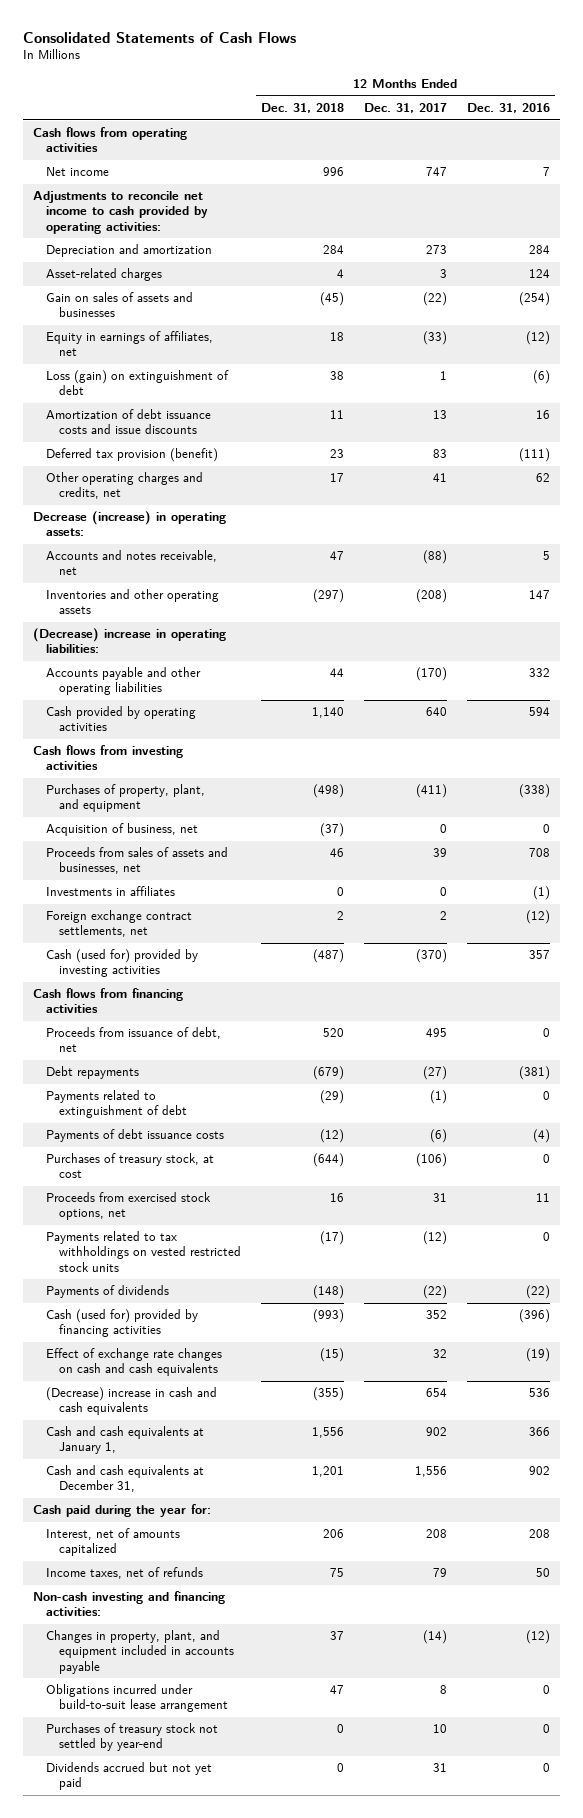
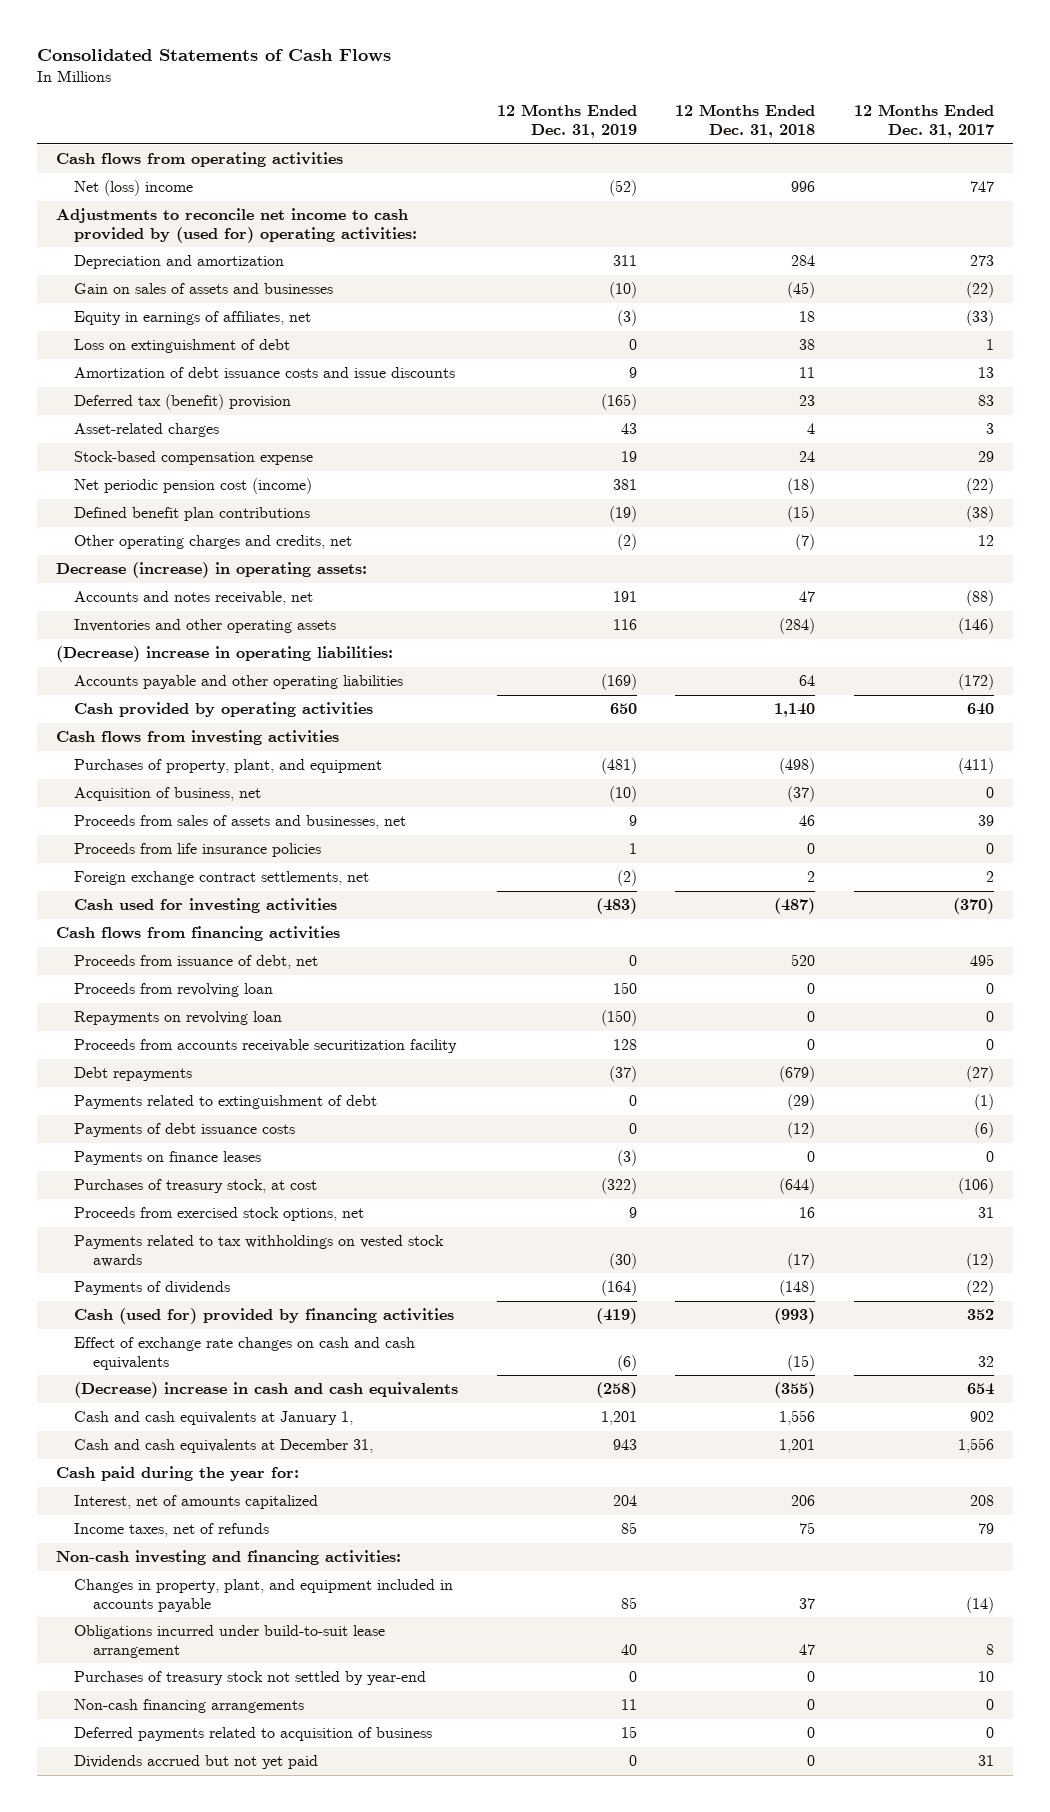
- | 12 Months Ended Dec. 31, 2018 | 12 Months Ended Dec. 31, 2017 | 12 Months Ended Dec. 31, 2016
+ | 12 Months Ended Dec. 31, 2019 | 12 Months Ended Dec. 31, 2018 | 12 Months Ended Dec. 31, 2017
- Net income | 996 | 747 | 7
- Adjustments to reconcile net income to cash provided by operating activities:
+ Net (loss) income | (52) | 996 | 747
+ Adjustments to reconcile net income to cash provided by (used for) operating activities:
- Loss (gain) on extinguishment of debt | 38 | 1 | (6)
+ Loss on extinguishment of debt | 0 | 38 | 1
- Deferred tax provision (benefit) | 23 | 83 | (111)
- Other operating charges and credits, net | 17 | 41 | 62
+ Deferred tax (benefit) provision | (165) | 23 | 83
moved down: Asset-related charges | 43 | 4 | 3
+ Stock-based compensation expense | 19 | 24 | 29
+ Net periodic pension cost (income) | 381 | (18) | (22)
+ Defined benefit plan contributions | (19) | (15) | (38)
+ Other operating charges and credits, net | (2) | (7) | 12
- Inventories and other operating assets | (297) | (208) | 147
+ Inventories and other operating assets | 116 | (284) | (146)
- Accounts payable and other operating liabilities | 44 | (170) | 332
+ Accounts payable and other operating liabilities | (169) | 64 | (172)
- Investments in affiliates | 0 | 0 | (1)
+ Proceeds from life insurance policies | 1 | 0 | 0
- Cash (used for) provided by investing activities | (487) | (370) | 357
+ Cash used for investing activities | (483) | (487) | (370)
+ Proceeds from revolving loan | 150 | 0 | 0
+ Repayments on revolving loan | (150) | 0 | 0
+ Proceeds from accounts receivable securitization facility | 128 | 0 | 0
+ Payments on finance leases | (3) | 0 | 0
- Payments related to tax withholdings on vested restricted stock units | (17) | (12) | 0
+ Payments related to tax withholdings on vested stock awards | (30) | (17) | (12)
+ Non-cash financing arrangements | 11 | 0 | 0
+ Deferred payments related to acquisition of business | 15 | 0 | 0

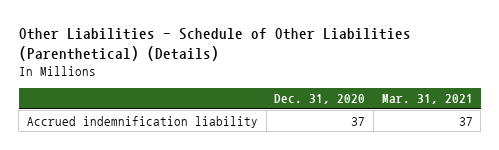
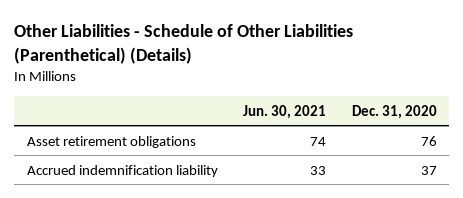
- | Dec. 31, 2020 | Mar. 31, 2021
+ | Jun. 30, 2021 | Dec. 31, 2020
+ Asset retirement obligations | 74 | 76

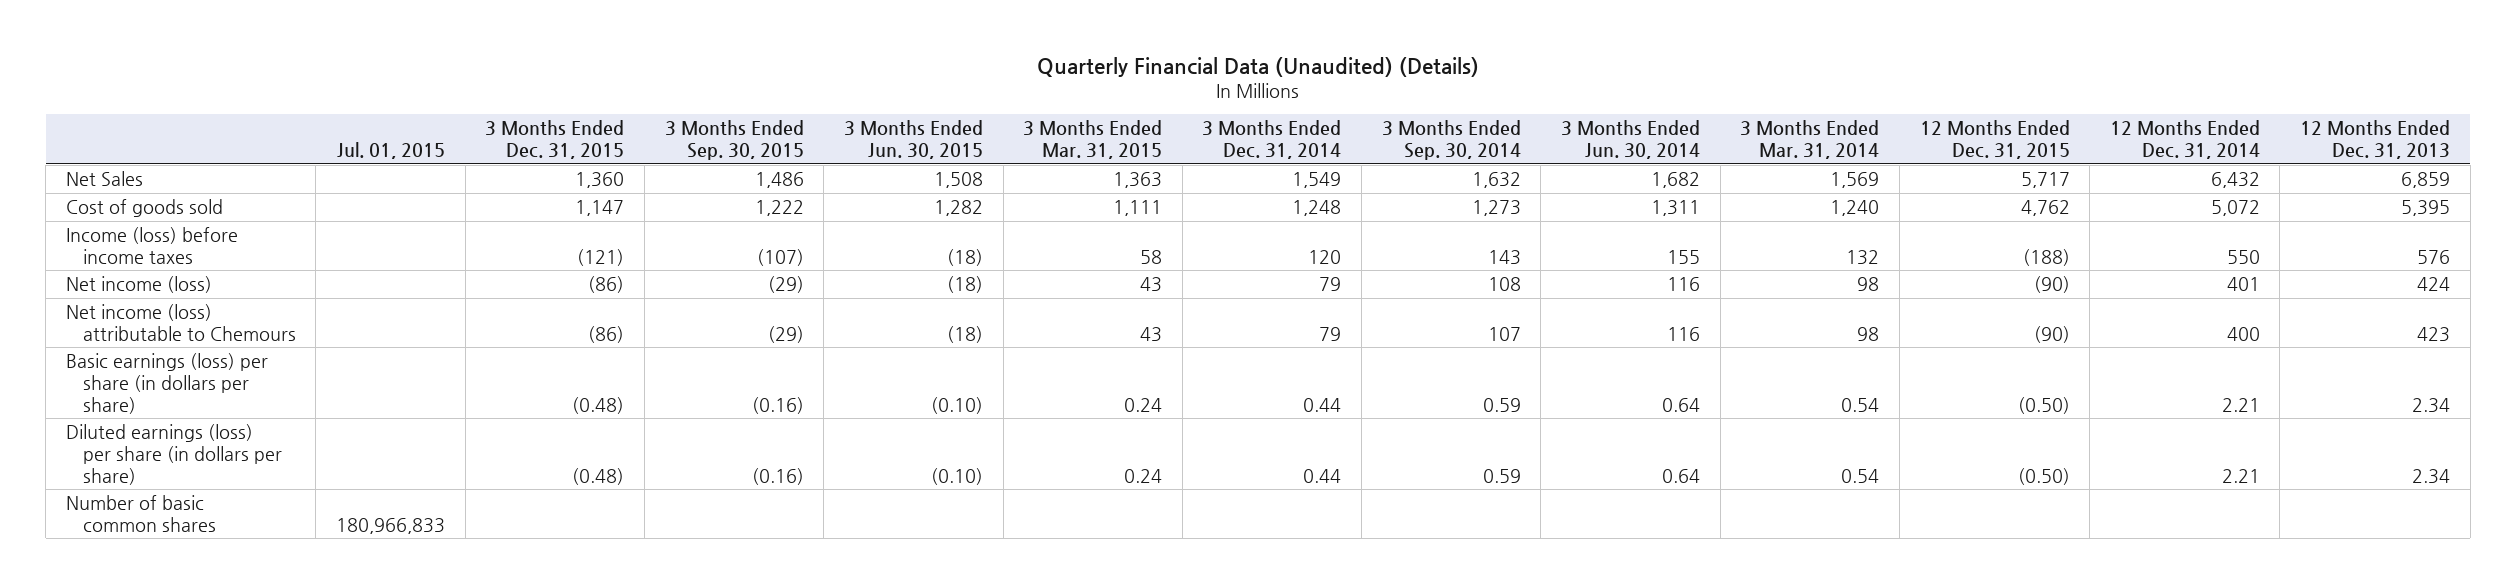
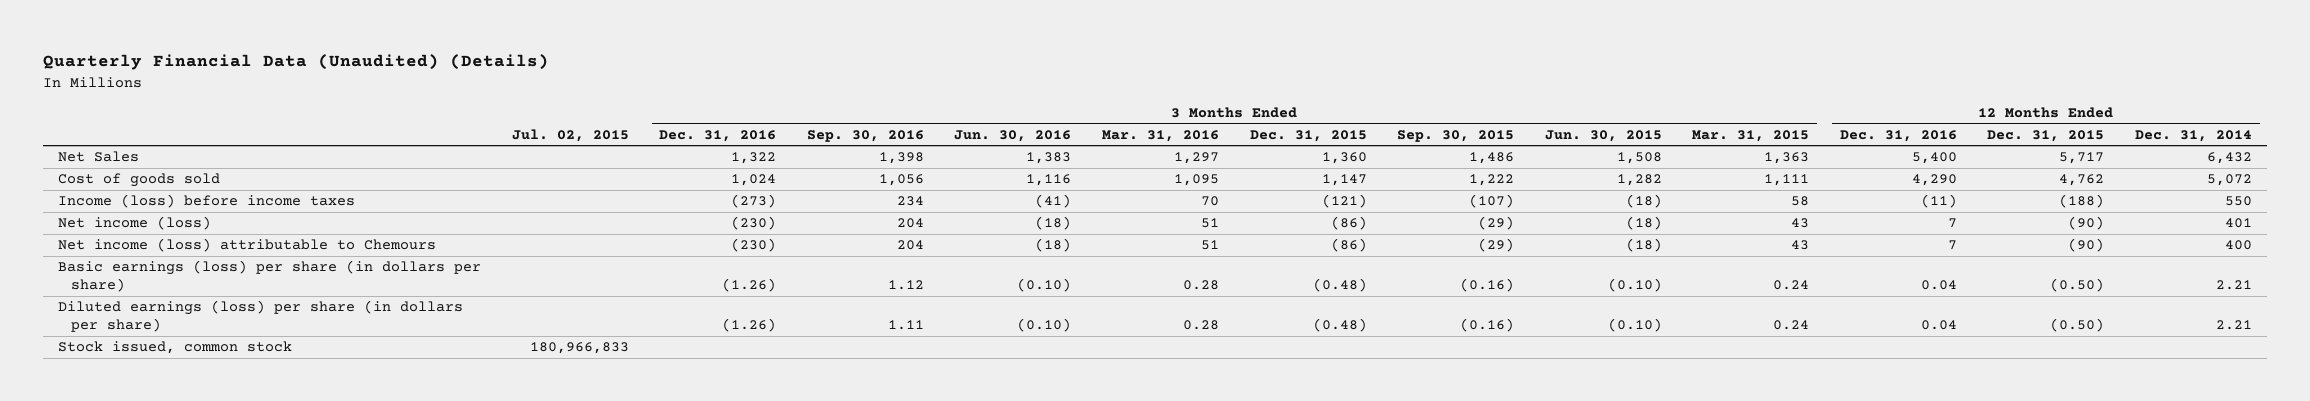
- | Jul. 01, 2015 | 3 Months Ended Dec. 31, 2015 | 3 Months Ended Sep. 30, 2015 | 3 Months Ended Jun. 30, 2015 | 3 Months Ended Mar. 31, 2015 | 3 Months Ended Dec. 31, 2014 | 3 Months Ended Sep. 30, 2014 | 3 Months Ended Jun. 30, 2014 | 3 Months Ended Mar. 31, 2014 | 12 Months Ended Dec. 31, 2015 | 12 Months Ended Dec. 31, 2014 | 12 Months Ended Dec. 31, 2013
+ | Jul. 02, 2015 | 3 Months Ended Dec. 31, 2016 | 3 Months Ended Sep. 30, 2016 | 3 Months Ended Jun. 30, 2016 | 3 Months Ended Mar. 31, 2016 | 3 Months Ended Dec. 31, 2015 | 3 Months Ended Sep. 30, 2015 | 3 Months Ended Jun. 30, 2015 | 3 Months Ended Mar. 31, 2015 | 12 Months Ended Dec. 31, 2016 | 12 Months Ended Dec. 31, 2015 | 12 Months Ended Dec. 31, 2014
- Number of basic common shares | 180,966,833 | | | | | | | | | | |
+ Stock issued, common stock | 180,966,833 | | | | | | | | | | |

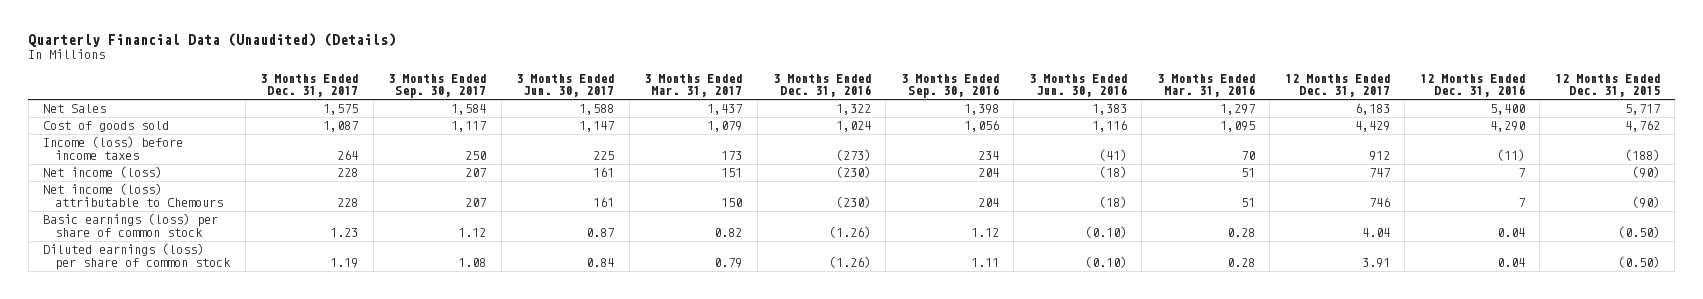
- | Jul. 02, 2015 | 3 Months Ended Dec. 31, 2016 | 3 Months Ended Sep. 30, 2016 | 3 Months Ended Jun. 30, 2016 | 3 Months Ended Mar. 31, 2016 | 3 Months Ended Dec. 31, 2015 | 3 Months Ended Sep. 30, 2015 | 3 Months Ended Jun. 30, 2015 | 3 Months Ended Mar. 31, 2015 | 12 Months Ended Dec. 31, 2016 | 12 Months Ended Dec. 31, 2015 | 12 Months Ended Dec. 31, 2014
+ | 3 Months Ended Dec. 31, 2017 | 3 Months Ended Sep. 30, 2017 | 3 Months Ended Jun. 30, 2017 | 3 Months Ended Mar. 31, 2017 | 3 Months Ended Dec. 31, 2016 | 3 Months Ended Sep. 30, 2016 | 3 Months Ended Jun. 30, 2016 | 3 Months Ended Mar. 31, 2016 | 12 Months Ended Dec. 31, 2017 | 12 Months Ended Dec. 31, 2016 | 12 Months Ended Dec. 31, 2015
- Basic earnings (loss) per share (in dollars per share) | | (1.26) | 1.12 | (0.10) | 0.28 | (0.48) | (0.16) | (0.10) | 0.24 | 0.04 | (0.50) | 2.21
- Diluted earnings (loss) per share (in dollars per share) | | (1.26) | 1.11 | (0.10) | 0.28 | (0.48) | (0.16) | (0.10) | 0.24 | 0.04 | (0.50) | 2.21
- Stock issued, common stock | 180,966,833 | | | | | | | | | | |
+ Basic earnings (loss) per share of common stock | 1.23 | 1.12 | 0.87 | 0.82 | (1.26) | 1.12 | (0.10) | 0.28 | 4.04 | 0.04 | (0.50)
+ Diluted earnings (loss) per share of common stock | 1.19 | 1.08 | 0.84 | 0.79 | (1.26) | 1.11 | (0.10) | 0.28 | 3.91 | 0.04 | (0.50)

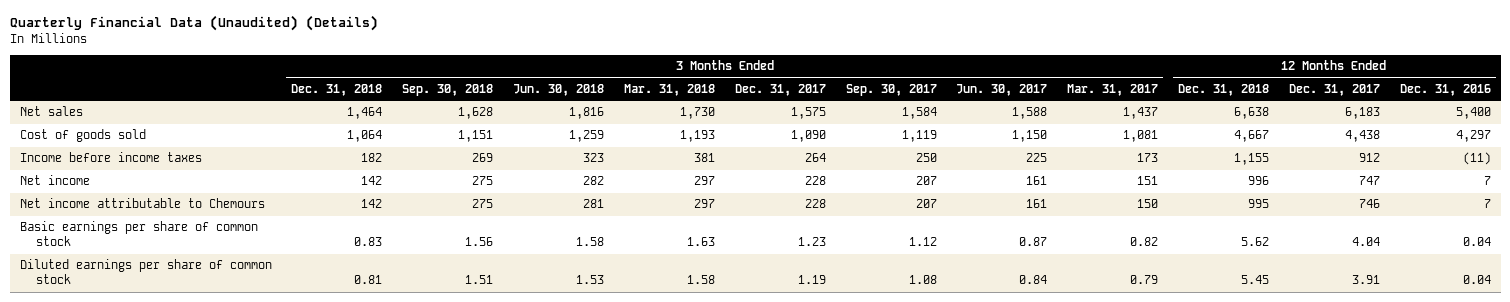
- | 3 Months Ended Dec. 31, 2017 | 3 Months Ended Sep. 30, 2017 | 3 Months Ended Jun. 30, 2017 | 3 Months Ended Mar. 31, 2017 | 3 Months Ended Dec. 31, 2016 | 3 Months Ended Sep. 30, 2016 | 3 Months Ended Jun. 30, 2016 | 3 Months Ended Mar. 31, 2016 | 12 Months Ended Dec. 31, 2017 | 12 Months Ended Dec. 31, 2016 | 12 Months Ended Dec. 31, 2015
+ | 3 Months Ended Dec. 31, 2018 | 3 Months Ended Sep. 30, 2018 | 3 Months Ended Jun. 30, 2018 | 3 Months Ended Mar. 31, 2018 | 3 Months Ended Dec. 31, 2017 | 3 Months Ended Sep. 30, 2017 | 3 Months Ended Jun. 30, 2017 | 3 Months Ended Mar. 31, 2017 | 12 Months Ended Dec. 31, 2018 | 12 Months Ended Dec. 31, 2017 | 12 Months Ended Dec. 31, 2016
- Net Sales | 1,575 | 1,584 | 1,588 | 1,437 | 1,322 | 1,398 | 1,383 | 1,297 | 6,183 | 5,400 | 5,717
- Cost of goods sold | 1,087 | 1,117 | 1,147 | 1,079 | 1,024 | 1,056 | 1,116 | 1,095 | 4,429 | 4,290 | 4,762
- Income (loss) before income taxes | 264 | 250 | 225 | 173 | (273) | 234 | (41) | 70 | 912 | (11) | (188)
- Net income (loss) | 228 | 207 | 161 | 151 | (230) | 204 | (18) | 51 | 747 | 7 | (90)
- Net income (loss) attributable to Chemours | 228 | 207 | 161 | 150 | (230) | 204 | (18) | 51 | 746 | 7 | (90)
- Basic earnings (loss) per share of common stock | 1.23 | 1.12 | 0.87 | 0.82 | (1.26) | 1.12 | (0.10) | 0.28 | 4.04 | 0.04 | (0.50)
- Diluted earnings (loss) per share of common stock | 1.19 | 1.08 | 0.84 | 0.79 | (1.26) | 1.11 | (0.10) | 0.28 | 3.91 | 0.04 | (0.50)
+ Net sales | 1,464 | 1,628 | 1,816 | 1,730 | 1,575 | 1,584 | 1,588 | 1,437 | 6,638 | 6,183 | 5,400
+ Cost of goods sold | 1,064 | 1,151 | 1,259 | 1,193 | 1,090 | 1,119 | 1,150 | 1,081 | 4,667 | 4,438 | 4,297
+ Income before income taxes | 182 | 269 | 323 | 381 | 264 | 250 | 225 | 173 | 1,155 | 912 | (11)
+ Net income | 142 | 275 | 282 | 297 | 228 | 207 | 161 | 151 | 996 | 747 | 7
+ Net income attributable to Chemours | 142 | 275 | 281 | 297 | 228 | 207 | 161 | 150 | 995 | 746 | 7
+ Basic earnings per share of common stock | 0.83 | 1.56 | 1.58 | 1.63 | 1.23 | 1.12 | 0.87 | 0.82 | 5.62 | 4.04 | 0.04
+ Diluted earnings per share of common stock | 0.81 | 1.51 | 1.53 | 1.58 | 1.19 | 1.08 | 0.84 | 0.79 | 5.45 | 3.91 | 0.04

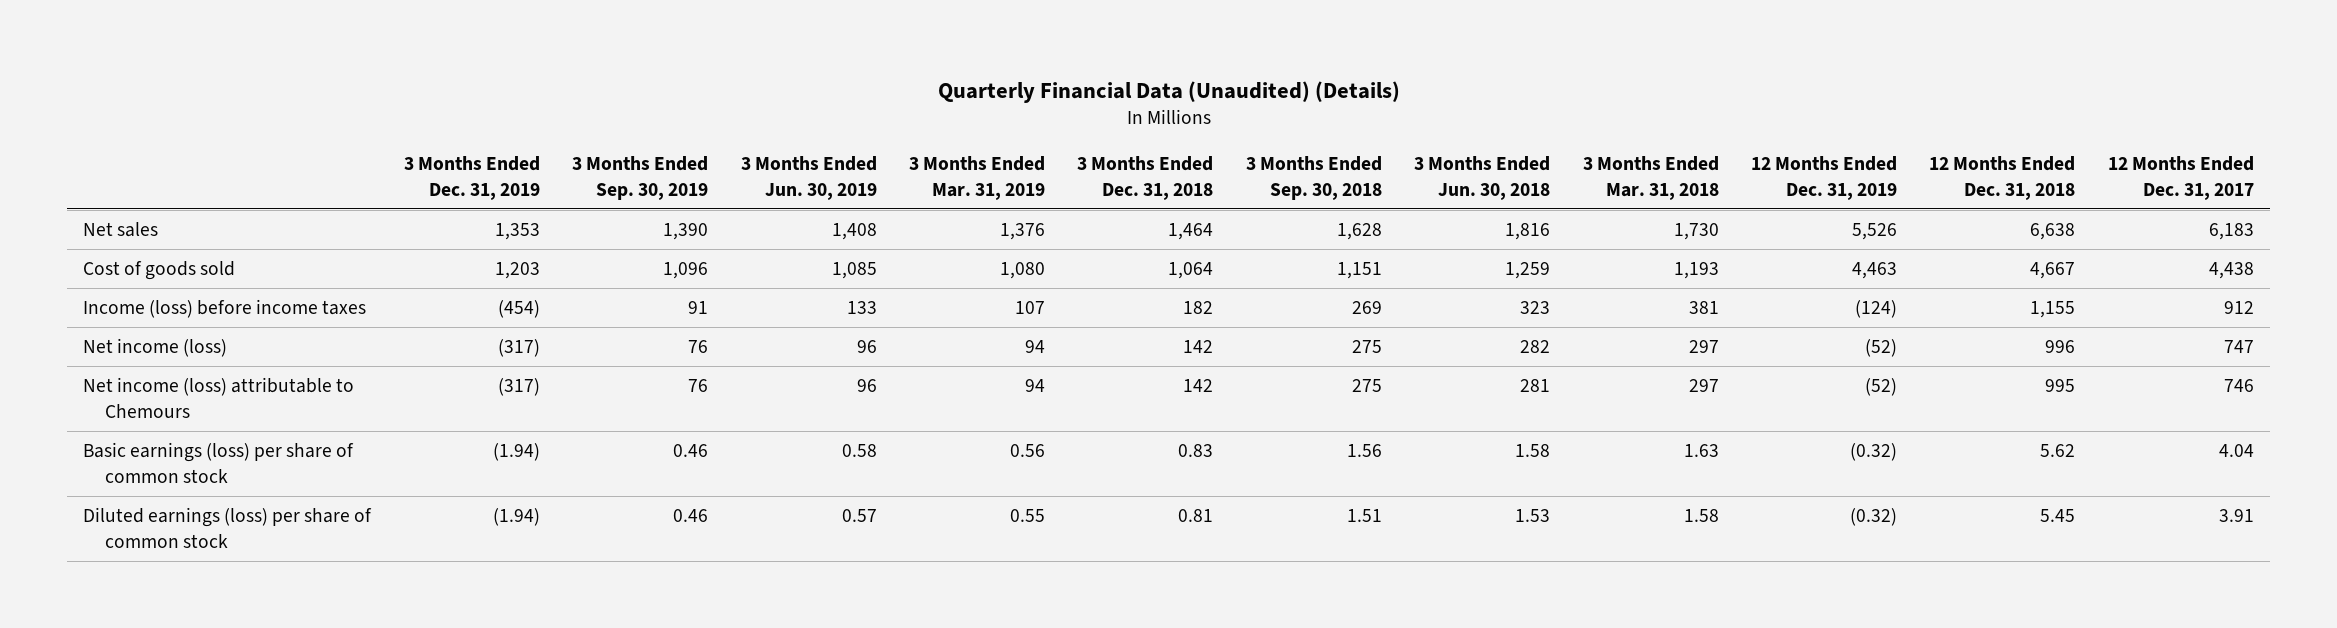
- | 3 Months Ended Dec. 31, 2018 | 3 Months Ended Sep. 30, 2018 | 3 Months Ended Jun. 30, 2018 | 3 Months Ended Mar. 31, 2018 | 3 Months Ended Dec. 31, 2017 | 3 Months Ended Sep. 30, 2017 | 3 Months Ended Jun. 30, 2017 | 3 Months Ended Mar. 31, 2017 | 12 Months Ended Dec. 31, 2018 | 12 Months Ended Dec. 31, 2017 | 12 Months Ended Dec. 31, 2016
+ | 3 Months Ended Dec. 31, 2019 | 3 Months Ended Sep. 30, 2019 | 3 Months Ended Jun. 30, 2019 | 3 Months Ended Mar. 31, 2019 | 3 Months Ended Dec. 31, 2018 | 3 Months Ended Sep. 30, 2018 | 3 Months Ended Jun. 30, 2018 | 3 Months Ended Mar. 31, 2018 | 12 Months Ended Dec. 31, 2019 | 12 Months Ended Dec. 31, 2018 | 12 Months Ended Dec. 31, 2017
- Income before income taxes | 182 | 269 | 323 | 381 | 264 | 250 | 225 | 173 | 1,155 | 912 | (11)
- Net income | 142 | 275 | 282 | 297 | 228 | 207 | 161 | 151 | 996 | 747 | 7
- Net income attributable to Chemours | 142 | 275 | 281 | 297 | 228 | 207 | 161 | 150 | 995 | 746 | 7
- Basic earnings per share of common stock | 0.83 | 1.56 | 1.58 | 1.63 | 1.23 | 1.12 | 0.87 | 0.82 | 5.62 | 4.04 | 0.04
- Diluted earnings per share of common stock | 0.81 | 1.51 | 1.53 | 1.58 | 1.19 | 1.08 | 0.84 | 0.79 | 5.45 | 3.91 | 0.04
+ Income (loss) before income taxes | (454) | 91 | 133 | 107 | 182 | 269 | 323 | 381 | (124) | 1,155 | 912
+ Net income (loss) | (317) | 76 | 96 | 94 | 142 | 275 | 282 | 297 | (52) | 996 | 747
+ Net income (loss) attributable to Chemours | (317) | 76 | 96 | 94 | 142 | 275 | 281 | 297 | (52) | 995 | 746
+ Basic earnings (loss) per share of common stock | (1.94) | 0.46 | 0.58 | 0.56 | 0.83 | 1.56 | 1.58 | 1.63 | (0.32) | 5.62 | 4.04
+ Diluted earnings (loss) per share of common stock | (1.94) | 0.46 | 0.57 | 0.55 | 0.81 | 1.51 | 1.53 | 1.58 | (0.32) | 5.45 | 3.91

